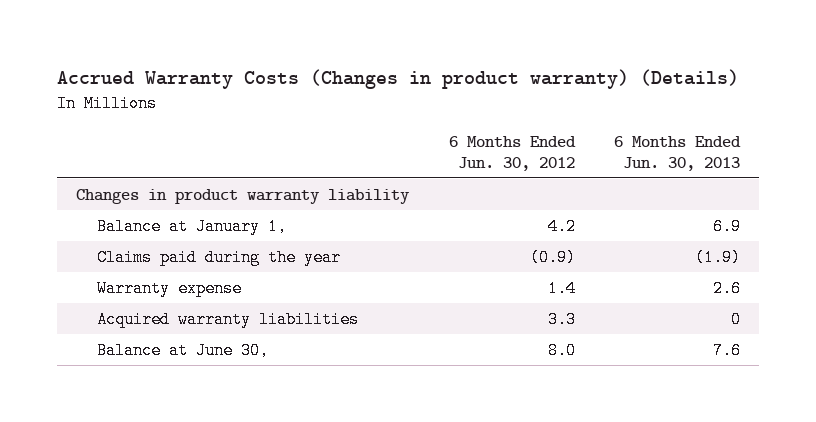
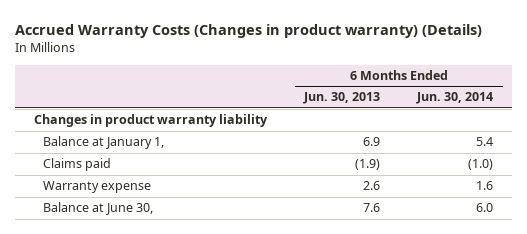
- | 6 Months Ended Jun. 30, 2012 | 6 Months Ended Jun. 30, 2013
+ | 6 Months Ended Jun. 30, 2013 | 6 Months Ended Jun. 30, 2014
- Claims paid during the year | (0.9) | (1.9)
+ Claims paid | (1.9) | (1.0)
- Acquired warranty liabilities | 3.3 | 0

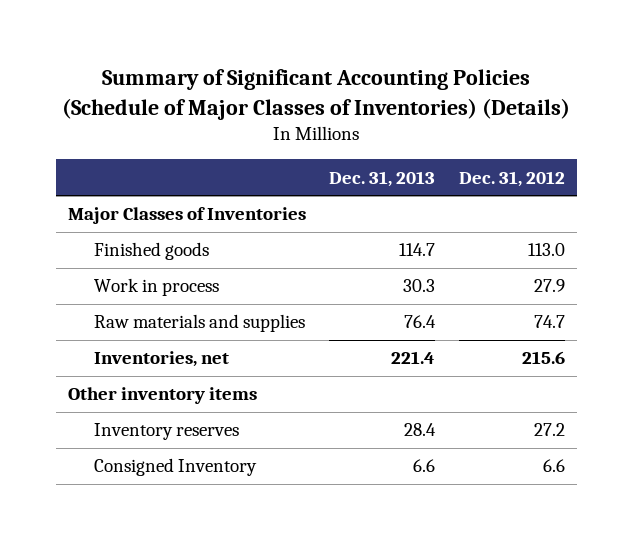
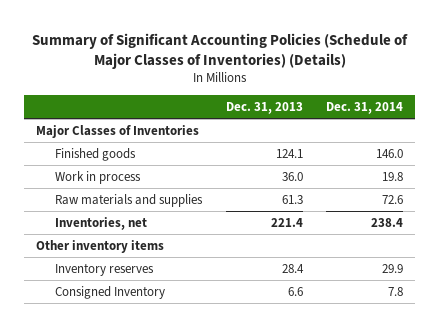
- | Dec. 31, 2013 | Dec. 31, 2012
+ | Dec. 31, 2013 | Dec. 31, 2014
- Finished goods | 114.7 | 113.0
- Work in process | 30.3 | 27.9
- Raw materials and supplies | 76.4 | 74.7
+ Finished goods | 124.1 | 146.0
+ Work in process | 36.0 | 19.8
+ Raw materials and supplies | 61.3 | 72.6

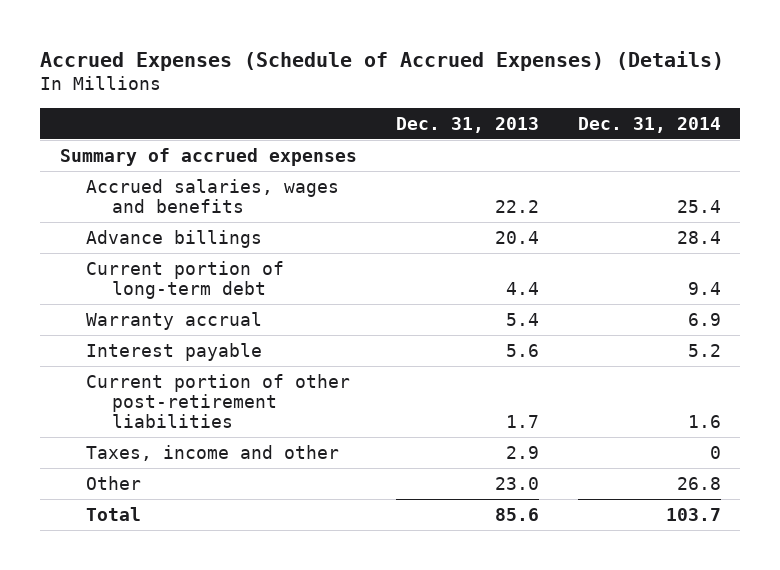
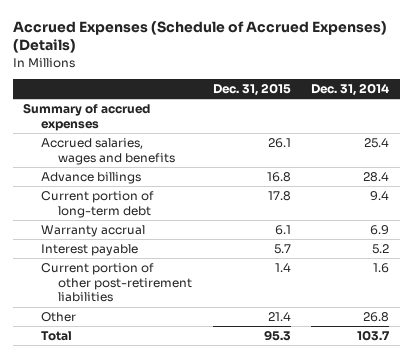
- | Dec. 31, 2013 | Dec. 31, 2014
+ | Dec. 31, 2015 | Dec. 31, 2014
- Taxes, income and other | 2.9 | 0

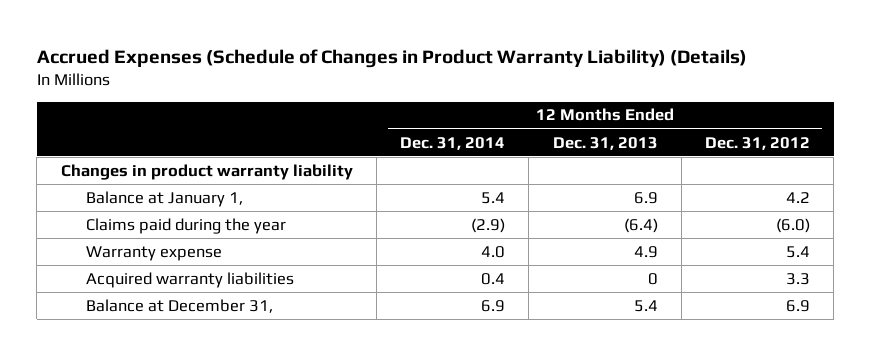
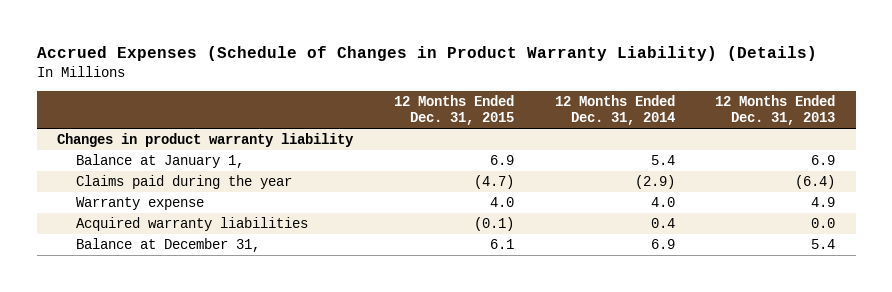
- | 12 Months Ended Dec. 31, 2014 | 12 Months Ended Dec. 31, 2013 | 12 Months Ended Dec. 31, 2012
+ | 12 Months Ended Dec. 31, 2015 | 12 Months Ended Dec. 31, 2014 | 12 Months Ended Dec. 31, 2013
- Acquired warranty liabilities | 0.4 | 0 | 3.3
+ Acquired warranty liabilities | (0.1) | 0.4 | 0.0

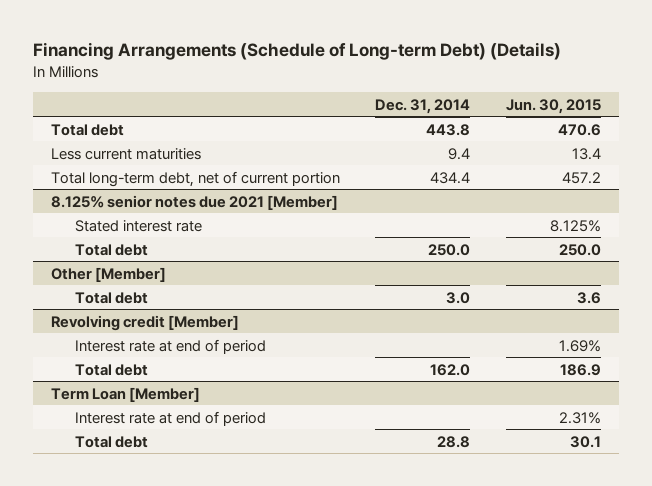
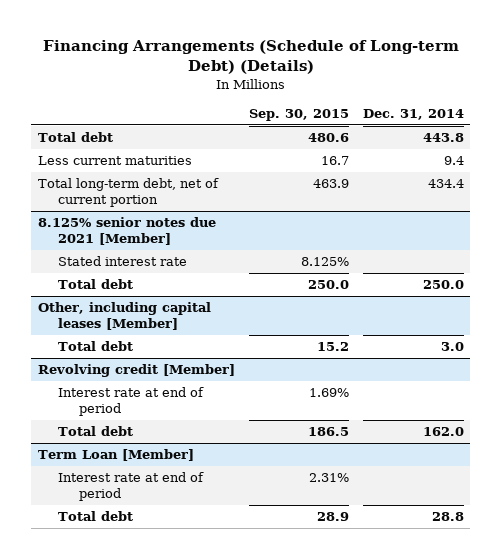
- | Dec. 31, 2014 | Jun. 30, 2015
+ | Sep. 30, 2015 | Dec. 31, 2014
- Other [Member]
+ Other, including capital leases [Member]

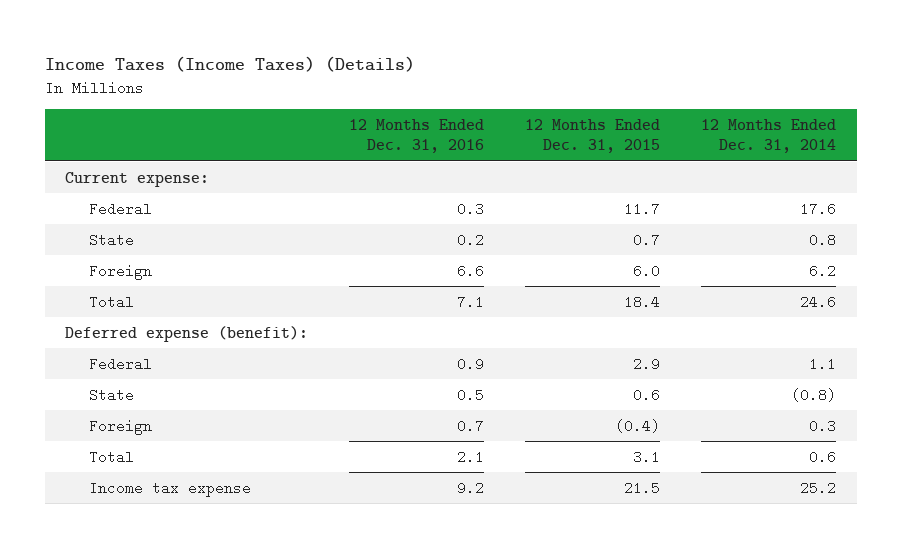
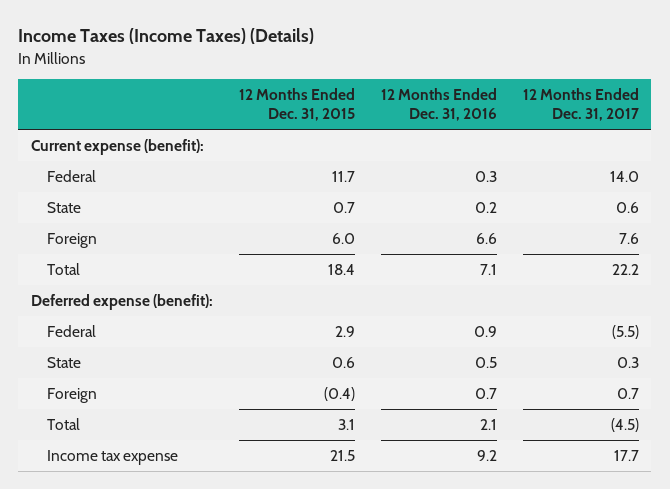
- | 12 Months Ended Dec. 31, 2016 | 12 Months Ended Dec. 31, 2015 | 12 Months Ended Dec. 31, 2014
+ | 12 Months Ended Dec. 31, 2015 | 12 Months Ended Dec. 31, 2016 | 12 Months Ended Dec. 31, 2017
- Current expense:
+ Current expense (benefit):

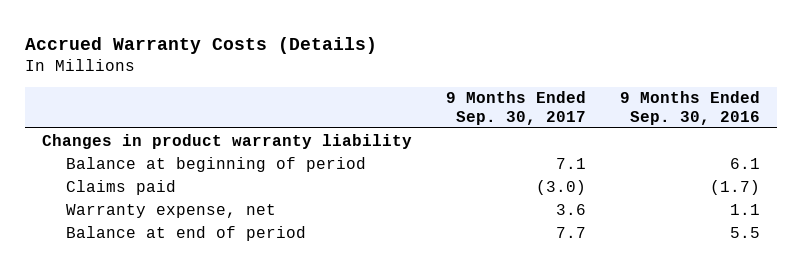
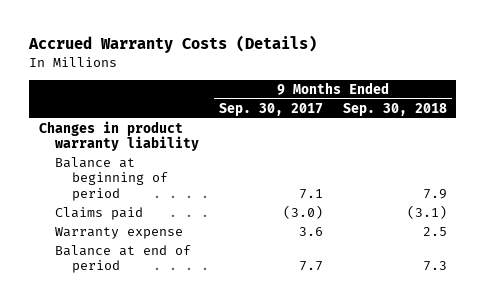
- | 9 Months Ended Sep. 30, 2017 | 9 Months Ended Sep. 30, 2016
+ | 9 Months Ended Sep. 30, 2017 | 9 Months Ended Sep. 30, 2018
- Warranty expense, net | 3.6 | 1.1
+ Warranty expense | 3.6 | 2.5

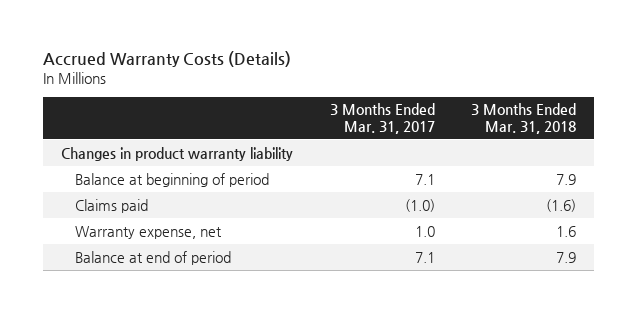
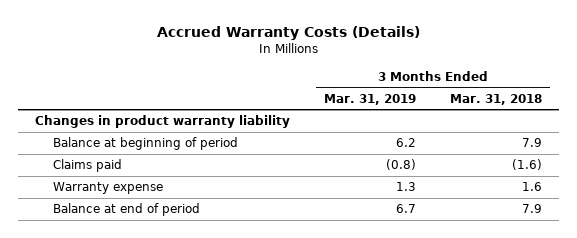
- | 3 Months Ended Mar. 31, 2017 | 3 Months Ended Mar. 31, 2018
+ | 3 Months Ended Mar. 31, 2019 | 3 Months Ended Mar. 31, 2018
- Warranty expense, net | 1.0 | 1.6
+ Warranty expense | 1.3 | 1.6

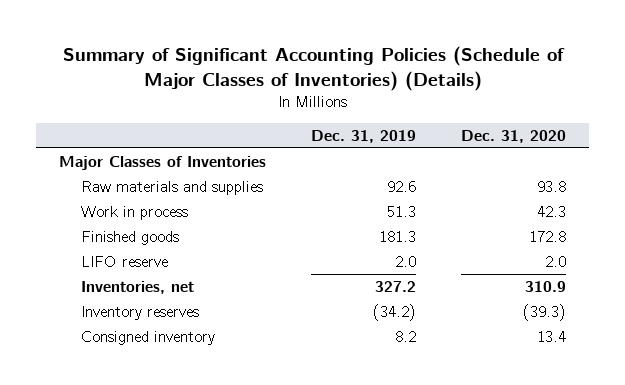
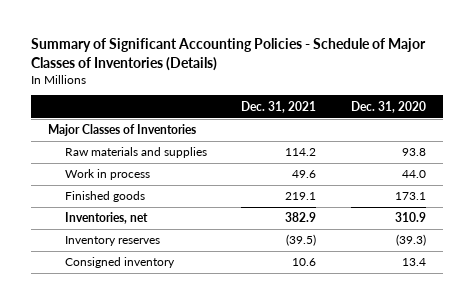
- Summary of Significant Accounting Policies (Schedule of Major Classes of Inventories) (Details)
+ Summary of Significant Accounting Policies - Schedule of Major Classes of Inventories (Details)
- | Dec. 31, 2019 | Dec. 31, 2020
+ | Dec. 31, 2021 | Dec. 31, 2020
- Work in process | 51.3 | 42.3
- Finished goods | 181.3 | 172.8
- LIFO reserve | 2.0 | 2.0
+ Work in process | 49.6 | 44.0
+ Finished goods | 219.1 | 173.1

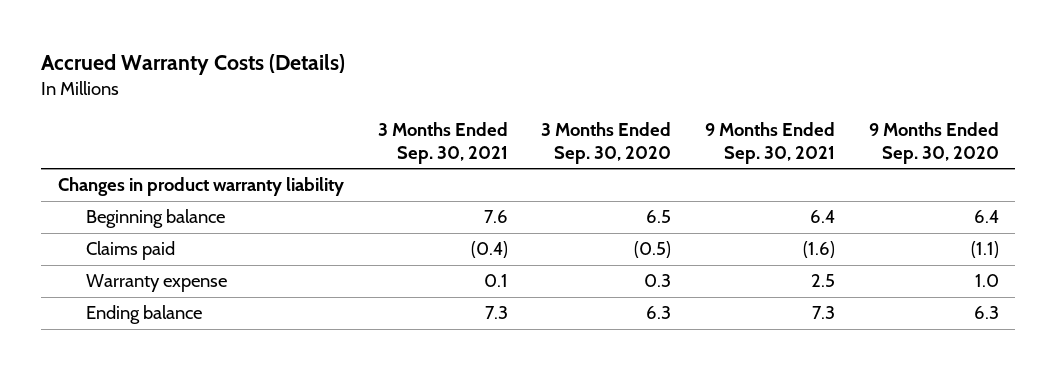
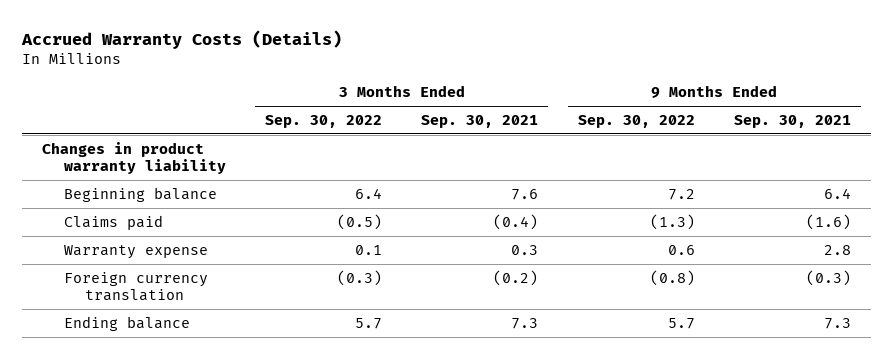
- | 3 Months Ended Sep. 30, 2021 | 3 Months Ended Sep. 30, 2020 | 9 Months Ended Sep. 30, 2021 | 9 Months Ended Sep. 30, 2020
+ | 3 Months Ended Sep. 30, 2022 | 3 Months Ended Sep. 30, 2021 | 9 Months Ended Sep. 30, 2022 | 9 Months Ended Sep. 30, 2021
- Warranty expense | 0.1 | 0.3 | 2.5 | 1.0
+ Warranty expense | 0.1 | 0.3 | 0.6 | 2.8
+ Foreign currency translation | (0.3) | (0.2) | (0.8) | (0.3)

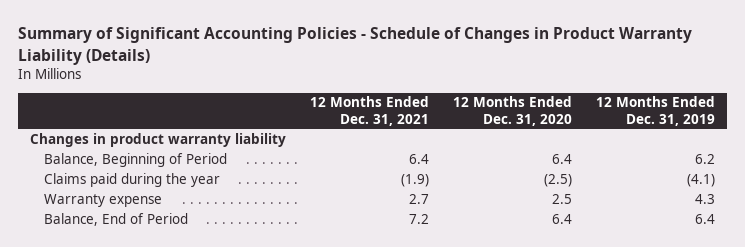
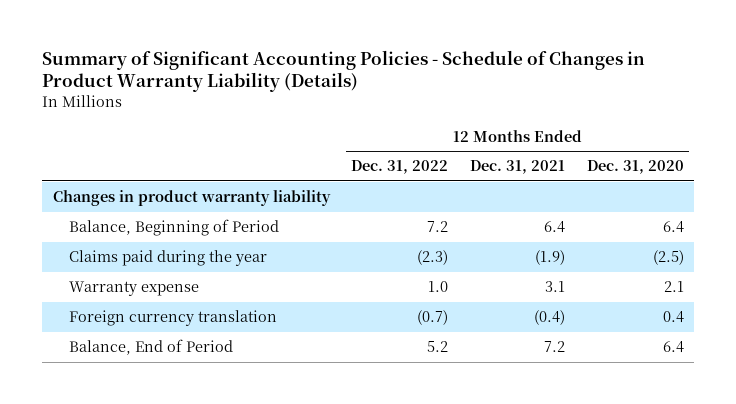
- | 12 Months Ended Dec. 31, 2021 | 12 Months Ended Dec. 31, 2020 | 12 Months Ended Dec. 31, 2019
+ | 12 Months Ended Dec. 31, 2022 | 12 Months Ended Dec. 31, 2021 | 12 Months Ended Dec. 31, 2020
- Warranty expense | 2.7 | 2.5 | 4.3
+ Warranty expense | 1.0 | 3.1 | 2.1
+ Foreign currency translation | (0.7) | (0.4) | 0.4

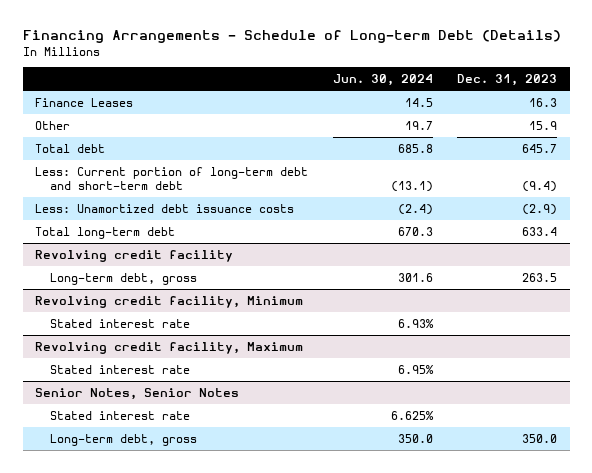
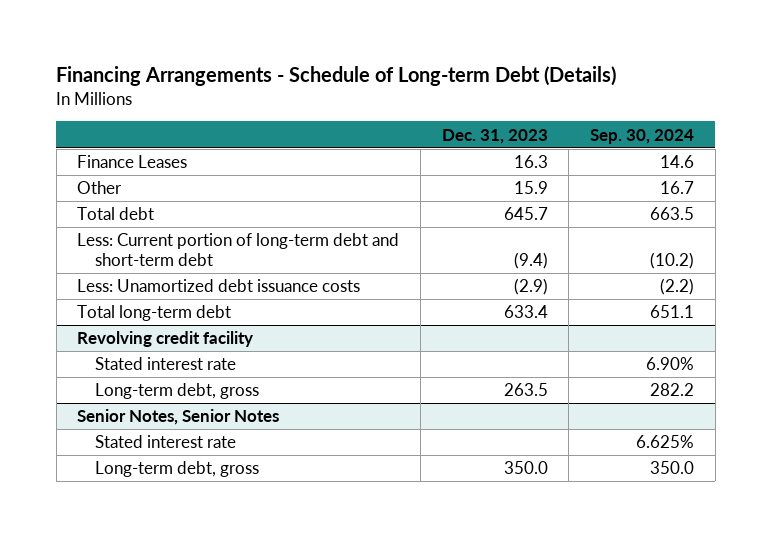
- | Jun. 30, 2024 | Dec. 31, 2023
+ | Dec. 31, 2023 | Sep. 30, 2024
- Revolving credit facility, Minimum
- Revolving credit facility, Maximum
- Stated interest rate | 6.95% |
@ Revolving credit facility
moved down: Long-term debt, gross | 263.5 | 282.2

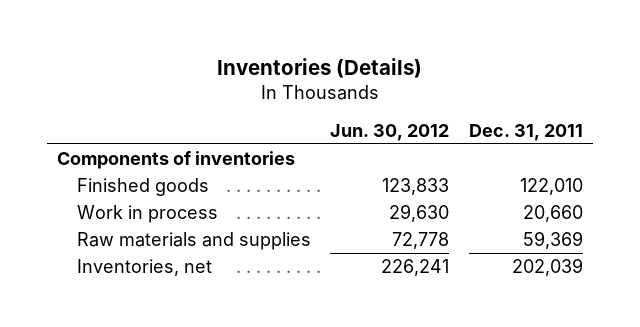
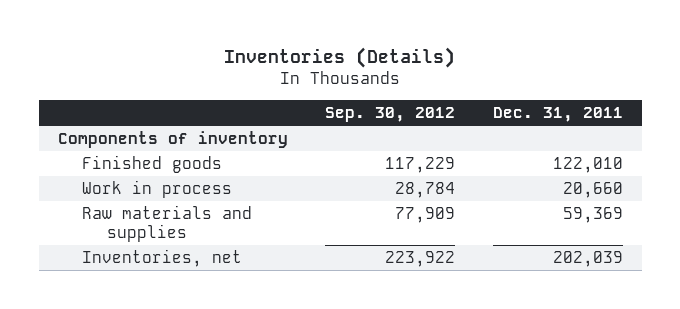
- | Jun. 30, 2012 | Dec. 31, 2011
+ | Sep. 30, 2012 | Dec. 31, 2011
- Components of inventories
+ Components of inventory

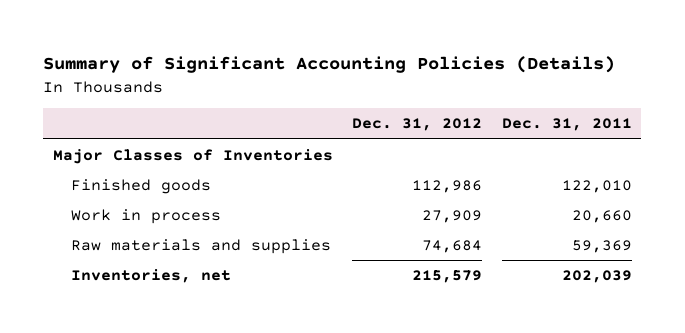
- Inventories (Details)
+ Summary of Significant Accounting Policies (Details)
- | Sep. 30, 2012 | Dec. 31, 2011
+ | Dec. 31, 2012 | Dec. 31, 2011
- Components of inventory
+ Major Classes of Inventories

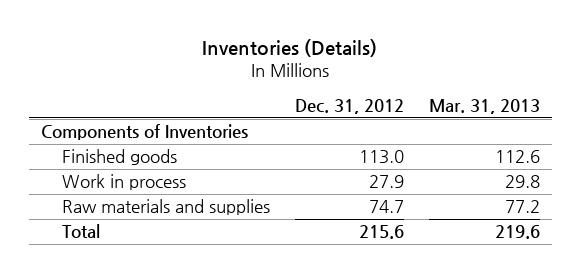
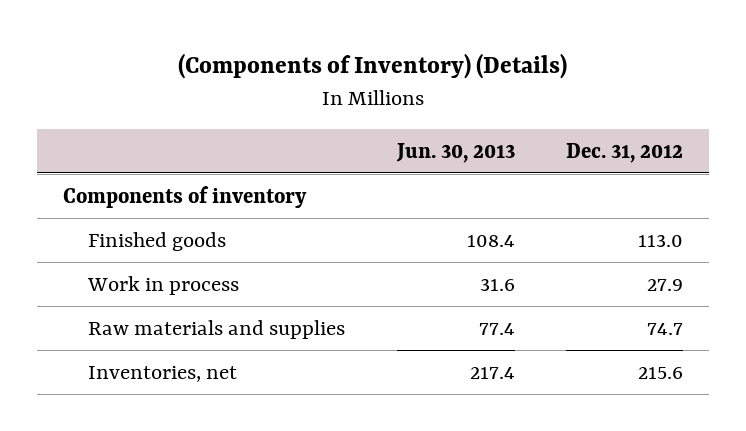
- Inventories (Details)
+ (Components of Inventory) (Details)
- | Dec. 31, 2012 | Mar. 31, 2013
+ | Jun. 30, 2013 | Dec. 31, 2012
- Components of Inventories
+ Components of inventory
- Total | 215.6 | 219.6
+ Inventories, net | 217.4 | 215.6

